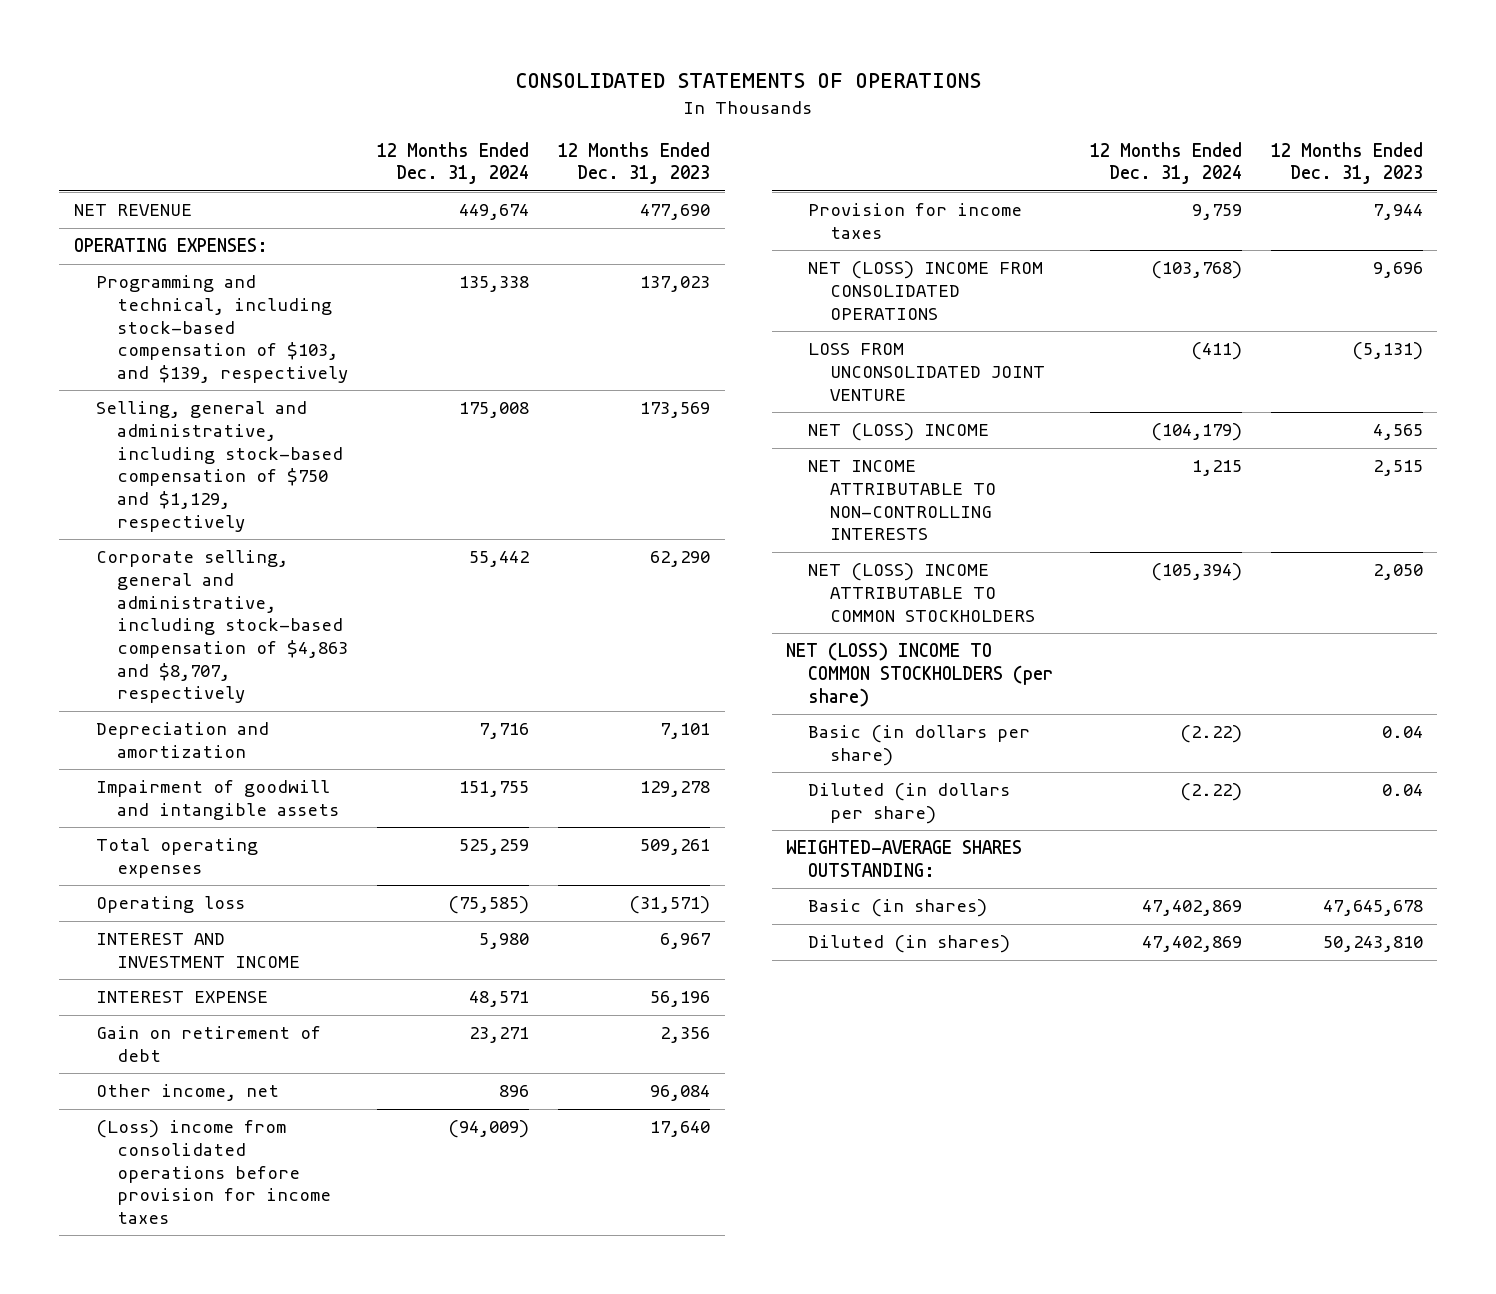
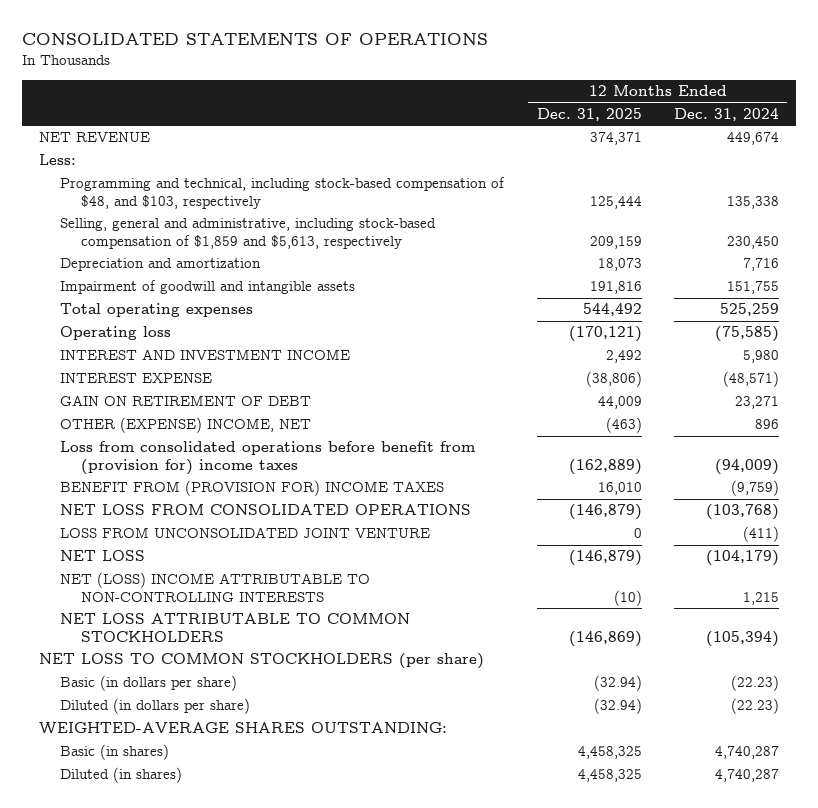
- | 12 Months Ended Dec. 31, 2024 | 12 Months Ended Dec. 31, 2023
+ | 12 Months Ended Dec. 31, 2025 | 12 Months Ended Dec. 31, 2024
- OPERATING EXPENSES:
- Programming and technical, including stock-based compensation of $103, and $139, respectively | 135,338 | 137,023
- Selling, general and administrative, including stock-based compensation of $750 and $1,129, respectively | 175,008 | 173,569
- Corporate selling, general and administrative, including stock-based compensation of $4,863 and $8,707, respectively | 55,442 | 62,290
+ Less:
+ Programming and technical, including stock-based compensation of $48, and $103, respectively | 125,444 | 135,338
+ Selling, general and administrative, including stock-based compensation of $1,859 and $5,613, respectively | 209,159 | 230,450
- INTEREST EXPENSE | 48,571 | 56,196
- Gain on retirement of debt | 23,271 | 2,356
- Other income, net | 896 | 96,084
- (Loss) income from consolidated operations before provision for income taxes | (94,009) | 17,640
- Provision for income taxes | 9,759 | 7,944
- NET (LOSS) INCOME FROM CONSOLIDATED OPERATIONS | (103,768) | 9,696
+ INTEREST EXPENSE | (38,806) | (48,571)
+ GAIN ON RETIREMENT OF DEBT | 44,009 | 23,271
+ OTHER (EXPENSE) INCOME, NET | (463) | 896
+ Loss from consolidated operations before benefit from (provision for) income taxes | (162,889) | (94,009)
+ BENEFIT FROM (PROVISION FOR) INCOME TAXES | 16,010 | (9,759)
+ NET LOSS FROM CONSOLIDATED OPERATIONS | (146,879) | (103,768)
- NET (LOSS) INCOME | (104,179) | 4,565
- NET INCOME ATTRIBUTABLE TO NON-CONTROLLING INTERESTS | 1,215 | 2,515
- NET (LOSS) INCOME ATTRIBUTABLE TO COMMON STOCKHOLDERS | (105,394) | 2,050
- NET (LOSS) INCOME TO COMMON STOCKHOLDERS (per share)
- Basic (in dollars per share) | (2.22) | 0.04
- Diluted (in dollars per share) | (2.22) | 0.04
+ NET LOSS | (146,879) | (104,179)
+ NET (LOSS) INCOME ATTRIBUTABLE TO NON-CONTROLLING INTERESTS | (10) | 1,215
+ NET LOSS ATTRIBUTABLE TO COMMON STOCKHOLDERS | (146,869) | (105,394)
+ NET LOSS TO COMMON STOCKHOLDERS (per share)
+ Basic (in dollars per share) | (32.94) | (22.23)
+ Diluted (in dollars per share) | (32.94) | (22.23)
- Basic (in shares) | 47,402,869 | 47,645,678
- Diluted (in shares) | 47,402,869 | 50,243,810
+ Basic (in shares) | 4,458,325 | 4,740,287
+ Diluted (in shares) | 4,458,325 | 4,740,287

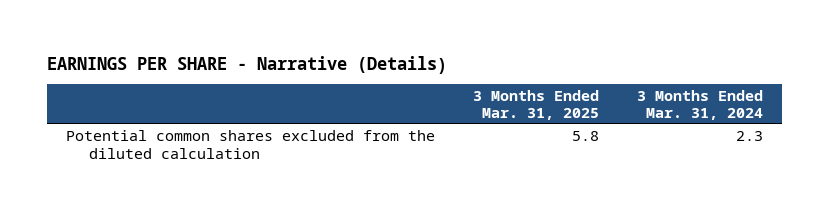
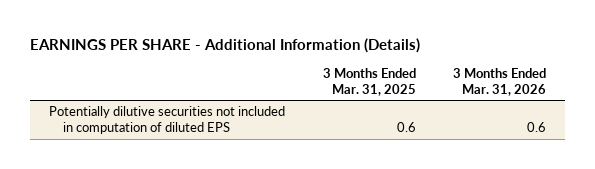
- EARNINGS PER SHARE - Narrative (Details)
+ EARNINGS PER SHARE - Additional Information (Details)
- | 3 Months Ended Mar. 31, 2025 | 3 Months Ended Mar. 31, 2024
+ | 3 Months Ended Mar. 31, 2025 | 3 Months Ended Mar. 31, 2026
- Potential common shares excluded from the diluted calculation | 5.8 | 2.3
+ Potentially dilutive securities not included in computation of diluted EPS | 0.6 | 0.6

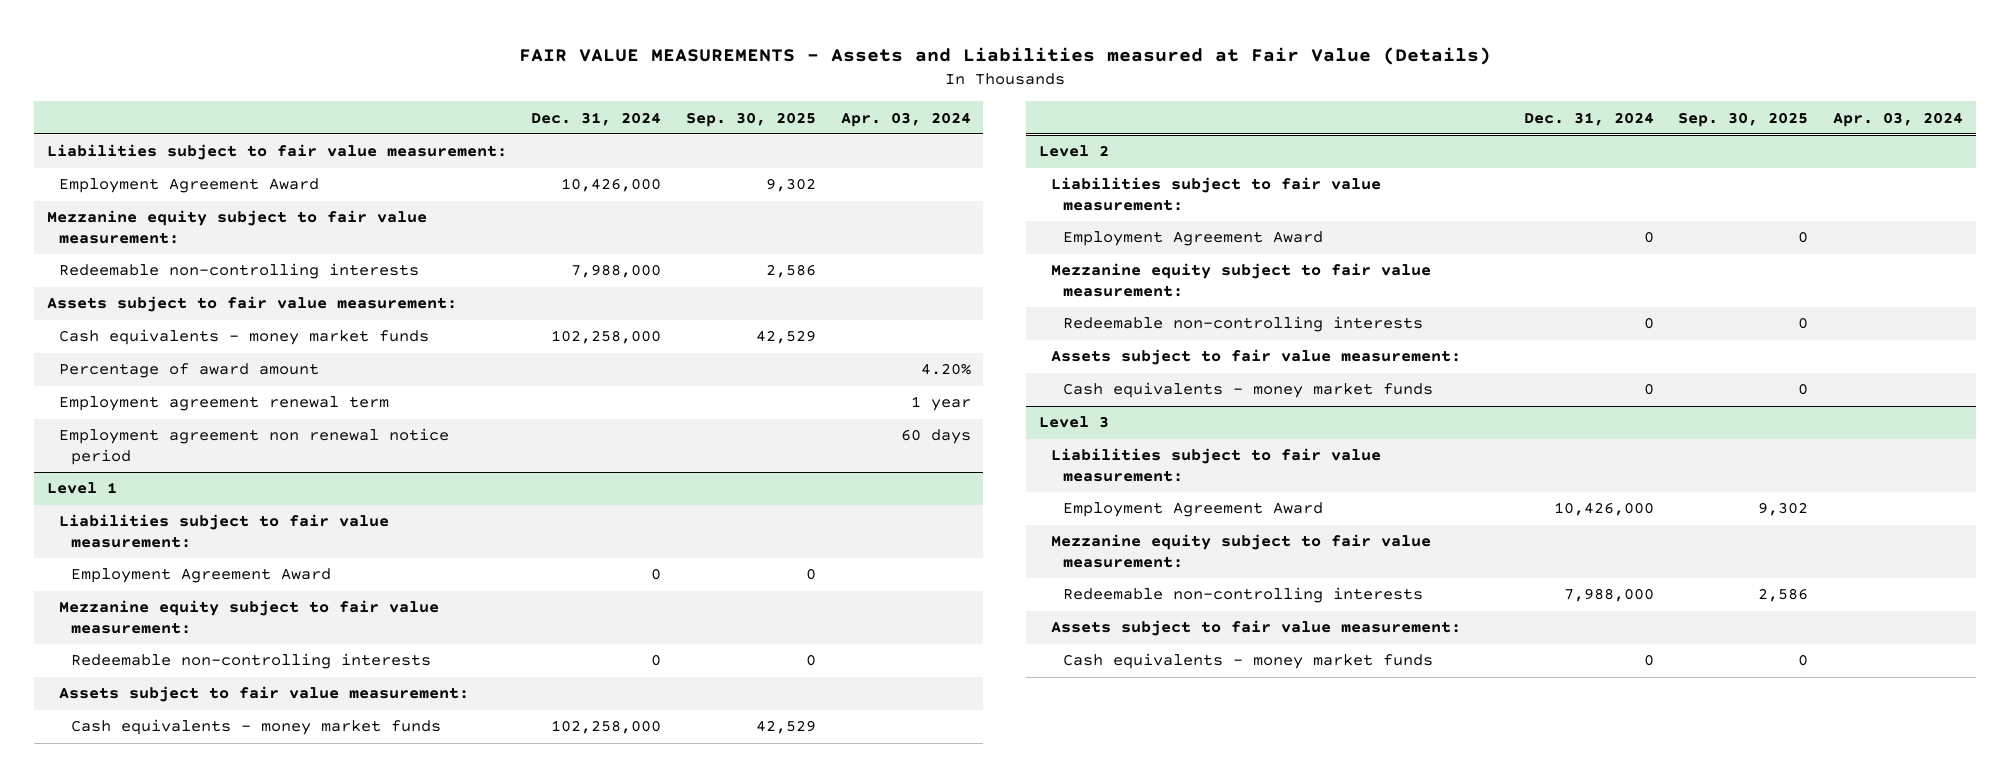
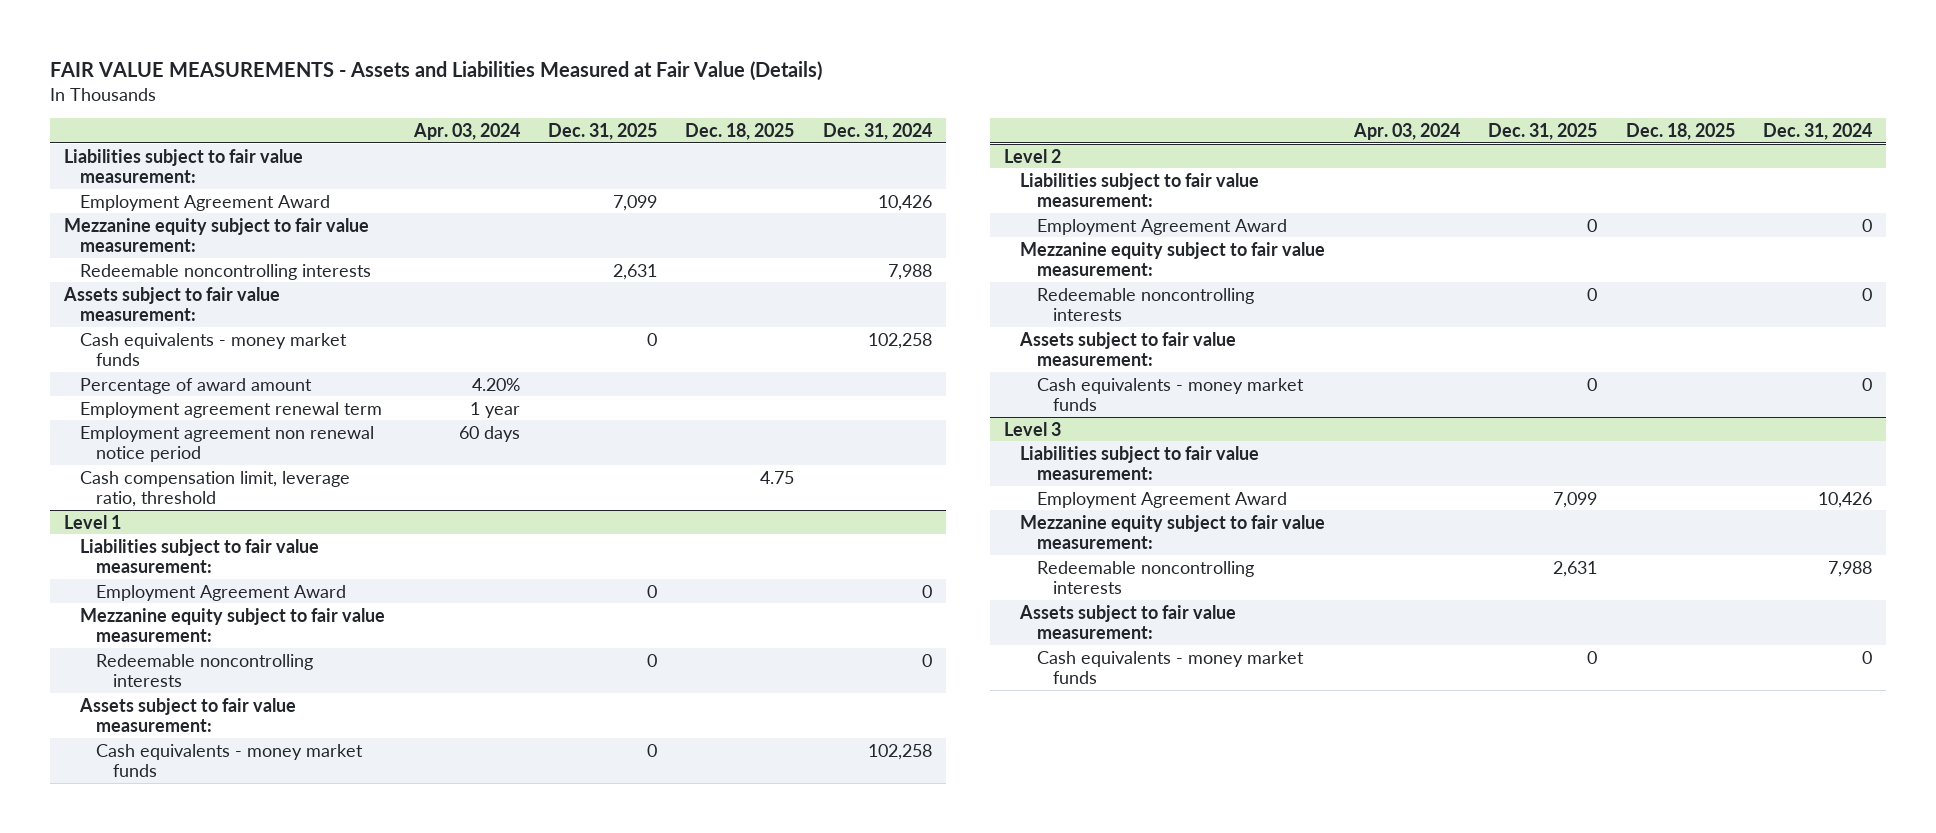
- FAIR VALUE MEASUREMENTS - Assets and Liabilities measured at Fair Value (Details)
+ FAIR VALUE MEASUREMENTS - Assets and Liabilities Measured at Fair Value (Details)
- | Dec. 31, 2024 | Sep. 30, 2025 | Apr. 03, 2024
+ | Apr. 03, 2024 | Dec. 31, 2025 | Dec. 18, 2025 | Dec. 31, 2024
- Employment Agreement Award | 10,426,000 | 9,302 |
+ Employment Agreement Award | | 7,099 | | 10,426
- Redeemable non-controlling interests | 7,988,000 | 2,586 |
+ Redeemable noncontrolling interests | | 2,631 | | 7,988
- Cash equivalents - money market funds | 102,258,000 | 42,529 |
+ Cash equivalents - money market funds | | 0 | | 102,258
+ Cash compensation limit, leverage ratio, threshold | | | 4.75 |
@ Level 1
- Redeemable non-controlling interests | 0 | 0 |
+ Redeemable noncontrolling interests | | 0 | | 0
- Cash equivalents - money market funds | 102,258,000 | 42,529 |
+ Cash equivalents - money market funds | | 0 | | 102,258
@ Level 2
- Redeemable non-controlling interests | 0 | 0 |
+ Redeemable noncontrolling interests | | 0 | | 0
@ Level 3
- Employment Agreement Award | 10,426,000 | 9,302 |
+ Employment Agreement Award | | 7,099 | | 10,426
- Redeemable non-controlling interests | 7,988,000 | 2,586 |
+ Redeemable noncontrolling interests | | 2,631 | | 7,988

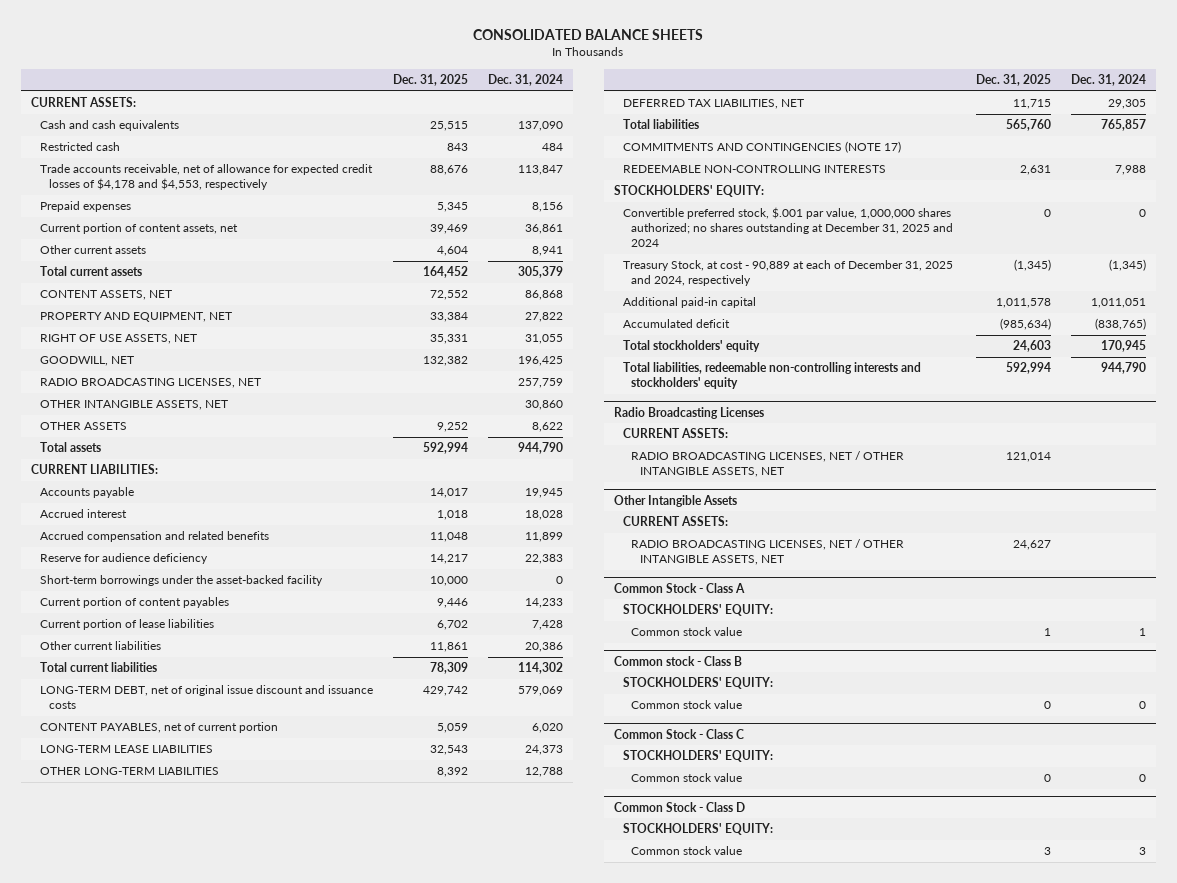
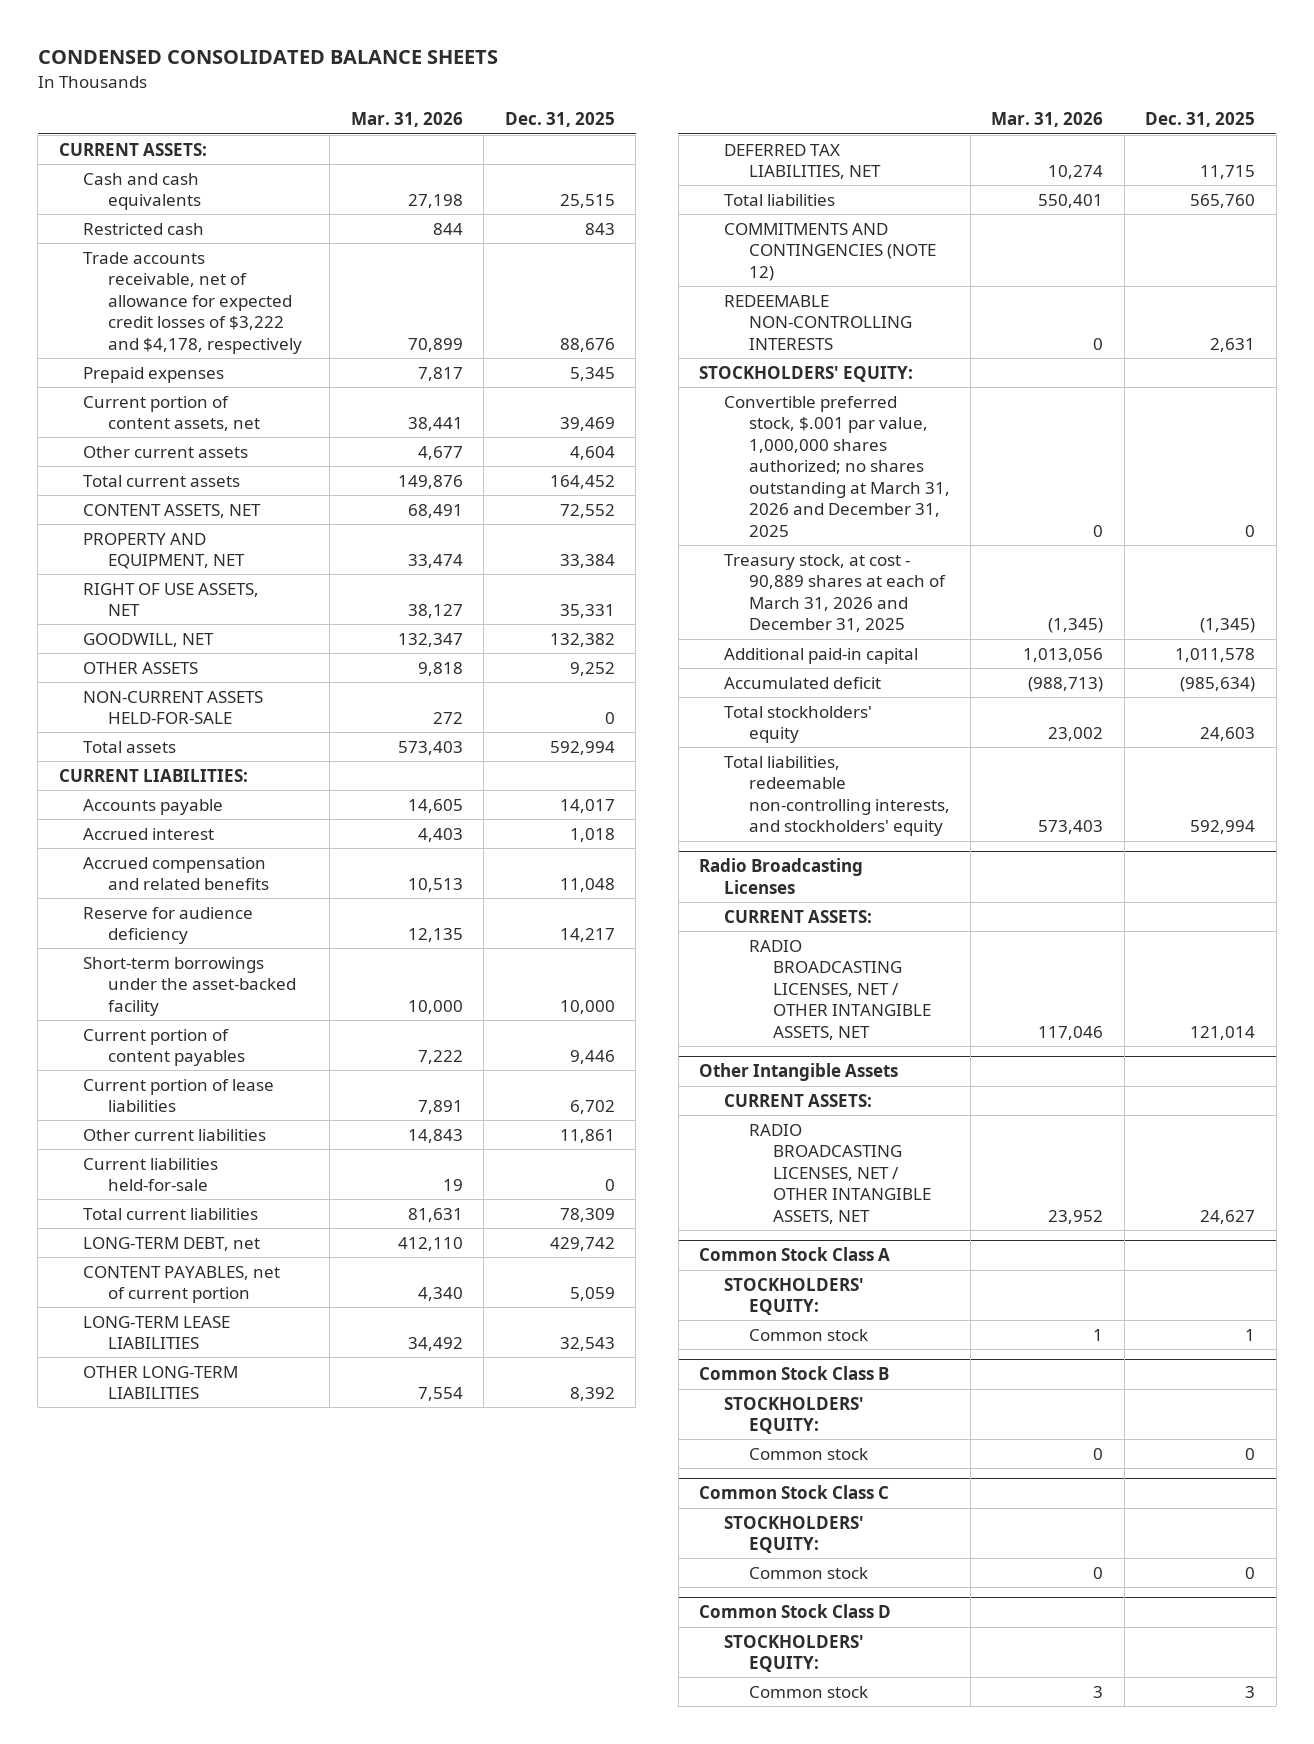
- CONSOLIDATED BALANCE SHEETS
+ CONDENSED CONSOLIDATED BALANCE SHEETS
- | Dec. 31, 2025 | Dec. 31, 2024
+ | Mar. 31, 2026 | Dec. 31, 2025
- Trade accounts receivable, net of allowance for expected credit losses of $4,178 and $4,553, respectively | 88,676 | 113,847
+ Trade accounts receivable, net of allowance for expected credit losses of $3,222 and $4,178, respectively | 70,899 | 88,676
- RADIO BROADCASTING LICENSES, NET | | 257,759
- OTHER INTANGIBLE ASSETS, NET | | 30,860
+ NON-CURRENT ASSETS HELD-FOR-SALE | 272 | 0
+ Current liabilities held-for-sale | 19 | 0
- LONG-TERM DEBT, net of original issue discount and issuance costs | 429,742 | 579,069
+ LONG-TERM DEBT, net | 412,110 | 429,742
- COMMITMENTS AND CONTINGENCIES (NOTE 17)
+ COMMITMENTS AND CONTINGENCIES (NOTE 12)
- Convertible preferred stock, $.001 par value, 1,000,000 shares authorized; no shares outstanding at December 31, 2025 and 2024 | 0 | 0
- Treasury Stock, at cost - 90,889 at each of December 31, 2025 and 2024, respectively | (1,345) | (1,345)
+ Convertible preferred stock, $.001 par value, 1,000,000 shares authorized; no shares outstanding at March 31, 2026 and December 31, 2025 | 0 | 0
+ Treasury stock, at cost - 90,889 shares at each of March 31, 2026 and December 31, 2025 | (1,345) | (1,345)
- Total liabilities, redeemable non-controlling interests and stockholders' equity | 592,994 | 944,790
+ Total liabilities, redeemable non-controlling interests, and stockholders' equity | 573,403 | 592,994
- Common Stock - Class A
+ Common Stock Class A
- Common stock value | 1 | 1
- Common stock - Class B
+ Common stock | 1 | 1
+ Common Stock Class B
- Common stock value | 0 | 0
- Common Stock - Class C
+ Common stock | 0 | 0
+ Common Stock Class C
- Common stock value | 0 | 0
- Common Stock - Class D
+ Common stock | 0 | 0
+ Common Stock Class D
- Common stock value | 3 | 3
+ Common stock | 3 | 3

